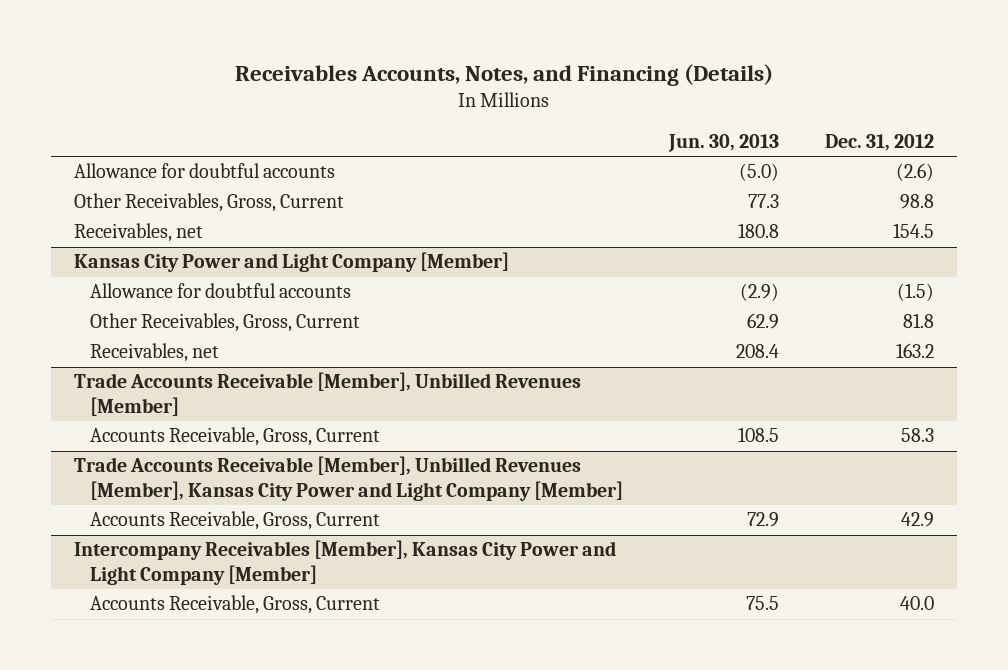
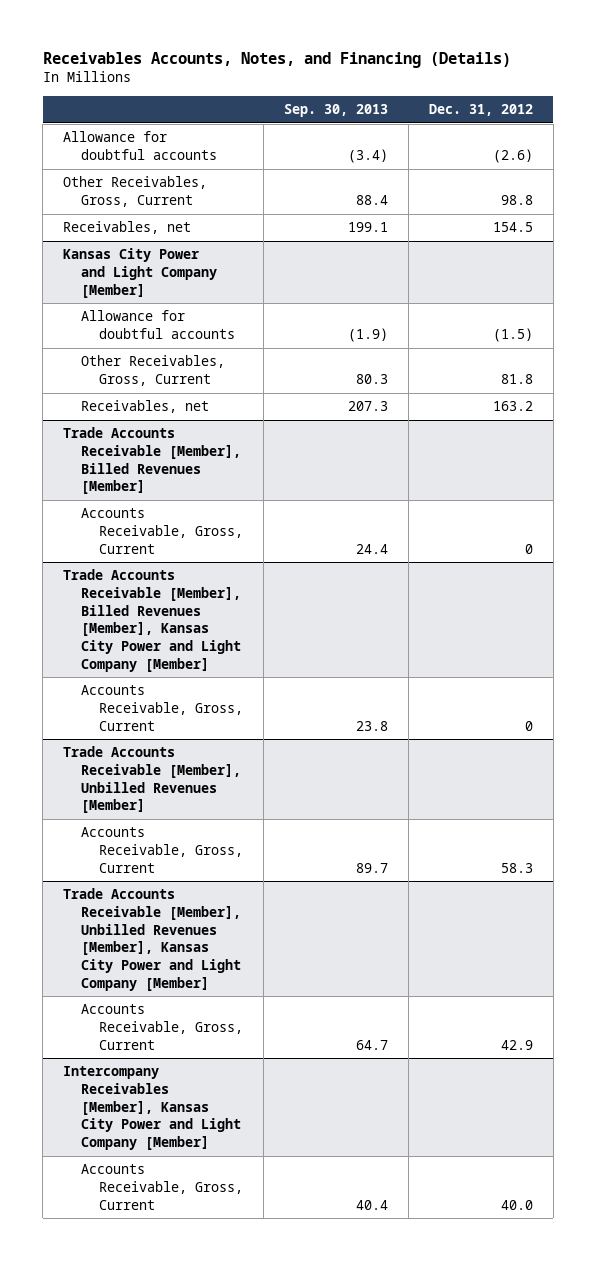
- | Jun. 30, 2013 | Dec. 31, 2012
+ | Sep. 30, 2013 | Dec. 31, 2012
+ Trade Accounts Receivable [Member], Billed Revenues [Member]
+ Accounts Receivable, Gross, Current | 24.4 | 0
+ Trade Accounts Receivable [Member], Billed Revenues [Member], Kansas City Power and Light Company [Member]
+ Accounts Receivable, Gross, Current | 23.8 | 0

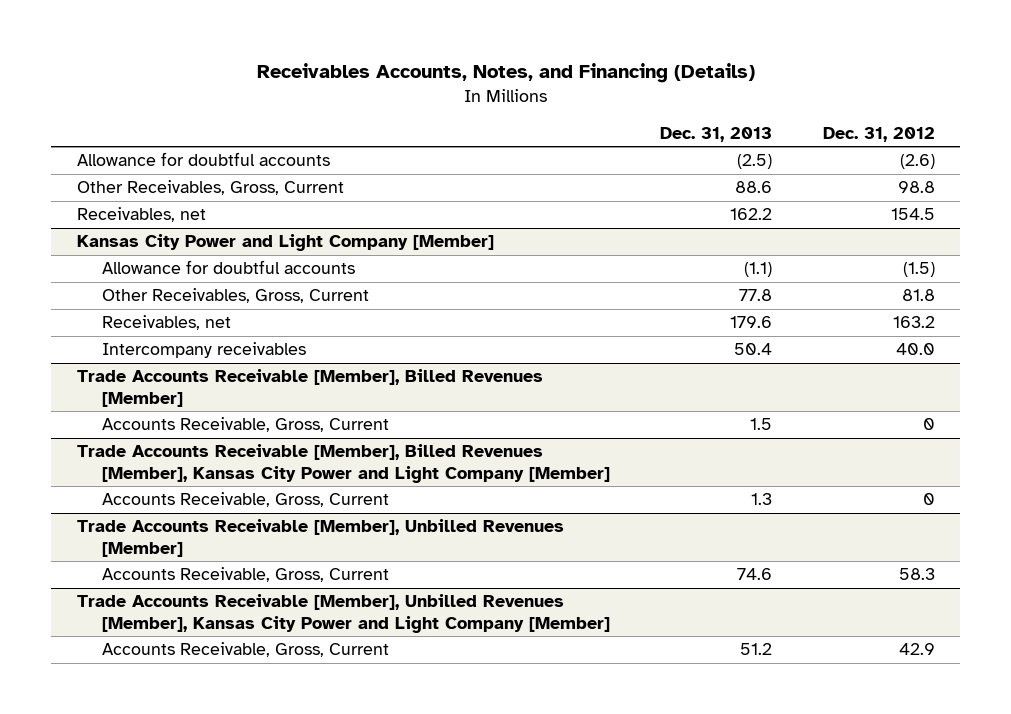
- | Sep. 30, 2013 | Dec. 31, 2012
+ | Dec. 31, 2013 | Dec. 31, 2012
@ Kansas City Power and Light Company [Member]
+ Intercompany receivables | 50.4 | 40.0
- Intercompany Receivables [Member], Kansas City Power and Light Company [Member]
- Accounts Receivable, Gross, Current | 40.4 | 40.0

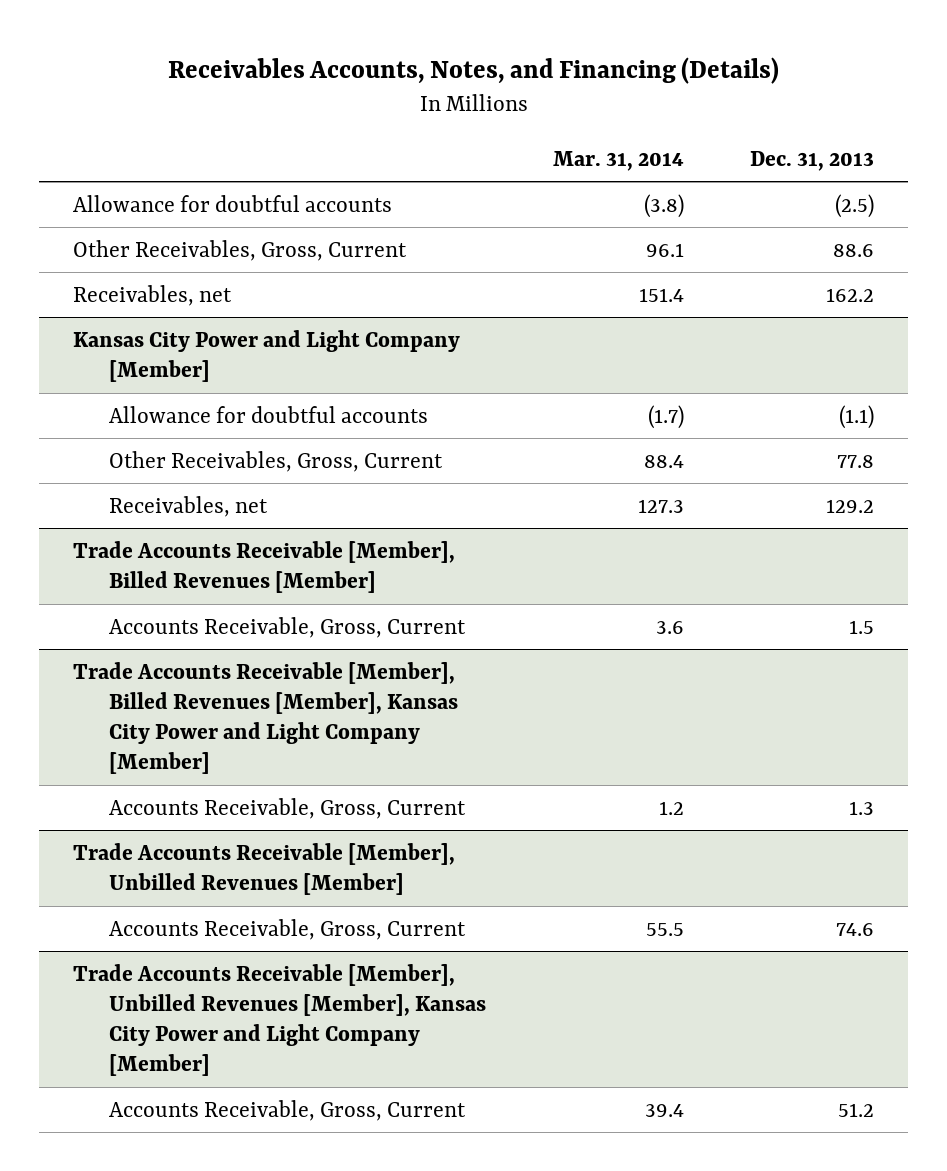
- | Dec. 31, 2013 | Dec. 31, 2012
+ | Mar. 31, 2014 | Dec. 31, 2013
@ Kansas City Power and Light Company [Member]
- Receivables, net | 179.6 | 163.2
- Intercompany receivables | 50.4 | 40.0
+ Receivables, net | 127.3 | 129.2

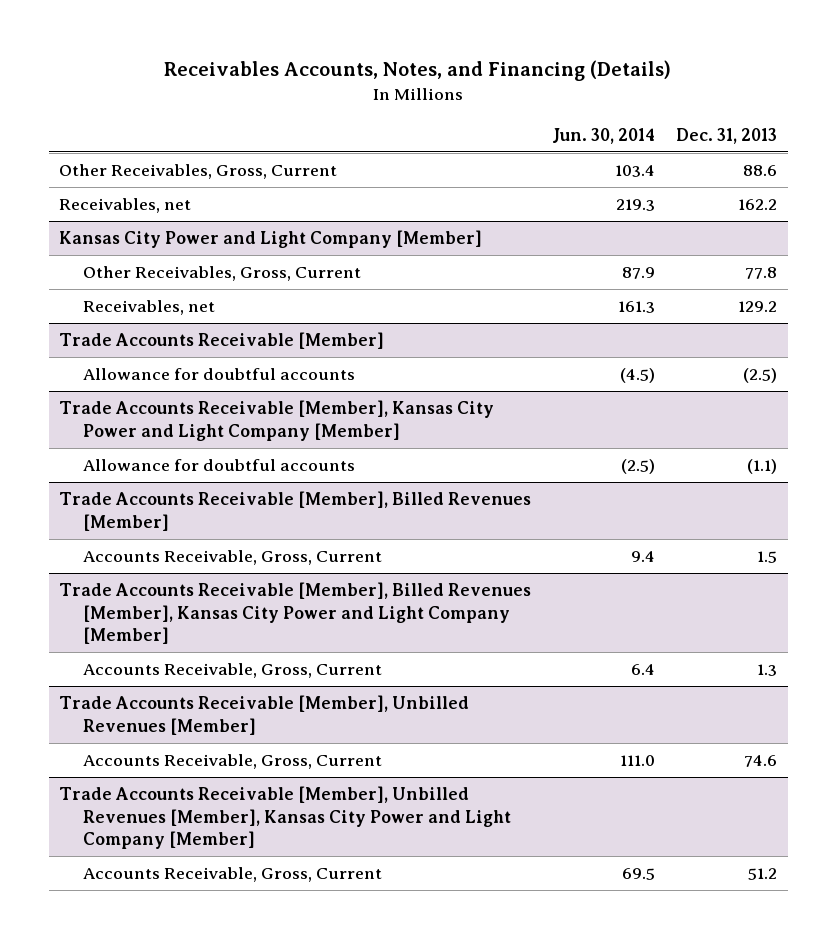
- | Mar. 31, 2014 | Dec. 31, 2013
+ | Jun. 30, 2014 | Dec. 31, 2013
- Allowance for doubtful accounts | (3.8) | (2.5)
@ Kansas City Power and Light Company [Member]
- Allowance for doubtful accounts | (1.7) | (1.1)
+ Trade Accounts Receivable [Member]
+ Allowance for doubtful accounts | (4.5) | (2.5)
+ Trade Accounts Receivable [Member], Kansas City Power and Light Company [Member]
+ Allowance for doubtful accounts | (2.5) | (1.1)

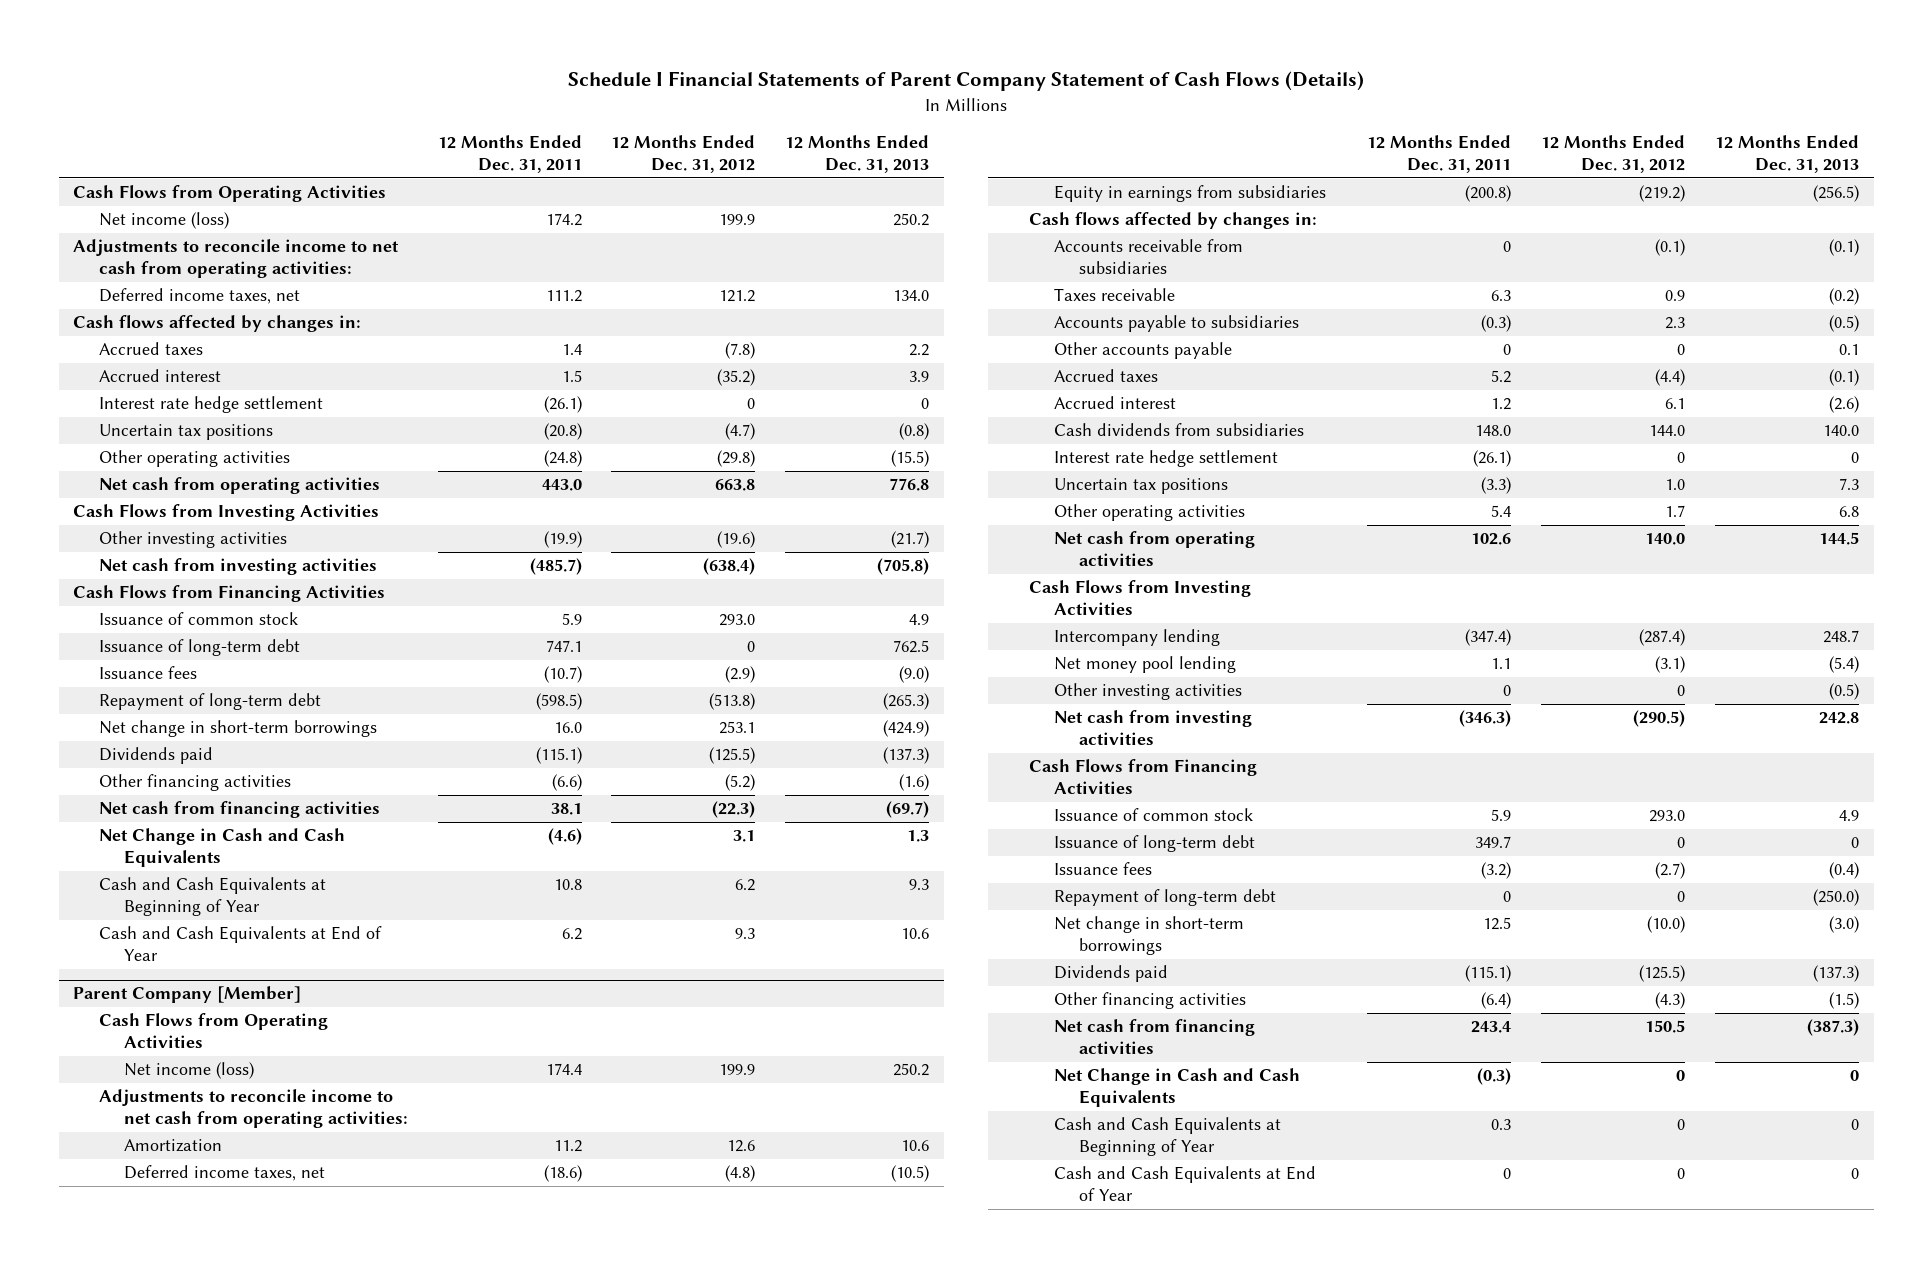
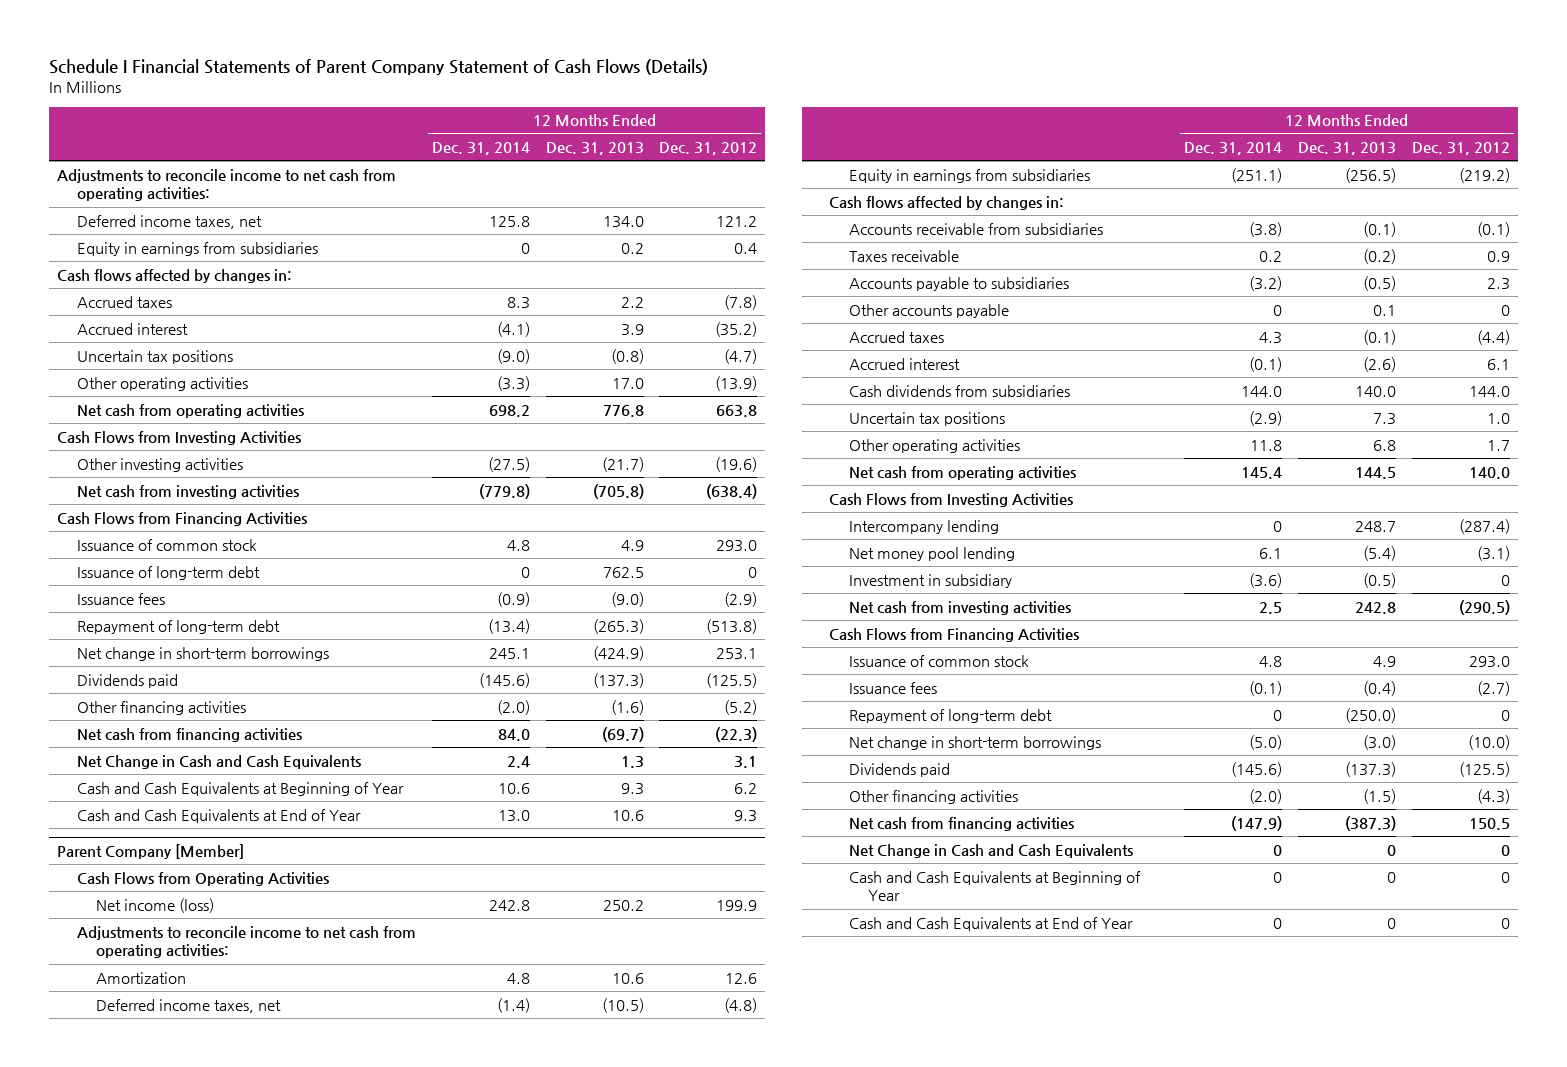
- | 12 Months Ended Dec. 31, 2011 | 12 Months Ended Dec. 31, 2012 | 12 Months Ended Dec. 31, 2013
+ | 12 Months Ended Dec. 31, 2014 | 12 Months Ended Dec. 31, 2013 | 12 Months Ended Dec. 31, 2012
- Cash Flows from Operating Activities
- Net income (loss) | 174.2 | 199.9 | 250.2
+ Equity in earnings from subsidiaries | 0 | 0.2 | 0.4
- Interest rate hedge settlement | (26.1) | 0 | 0
- Other operating activities | (24.8) | (29.8) | (15.5)
+ Other operating activities | (3.3) | 17.0 | (13.9)
@ Parent Company [Member]
- Interest rate hedge settlement | (26.1) | 0 | 0
- Other investing activities | 0 | 0 | (0.5)
+ Investment in subsidiary | (3.6) | (0.5) | 0
- Issuance of long-term debt | 349.7 | 0 | 0

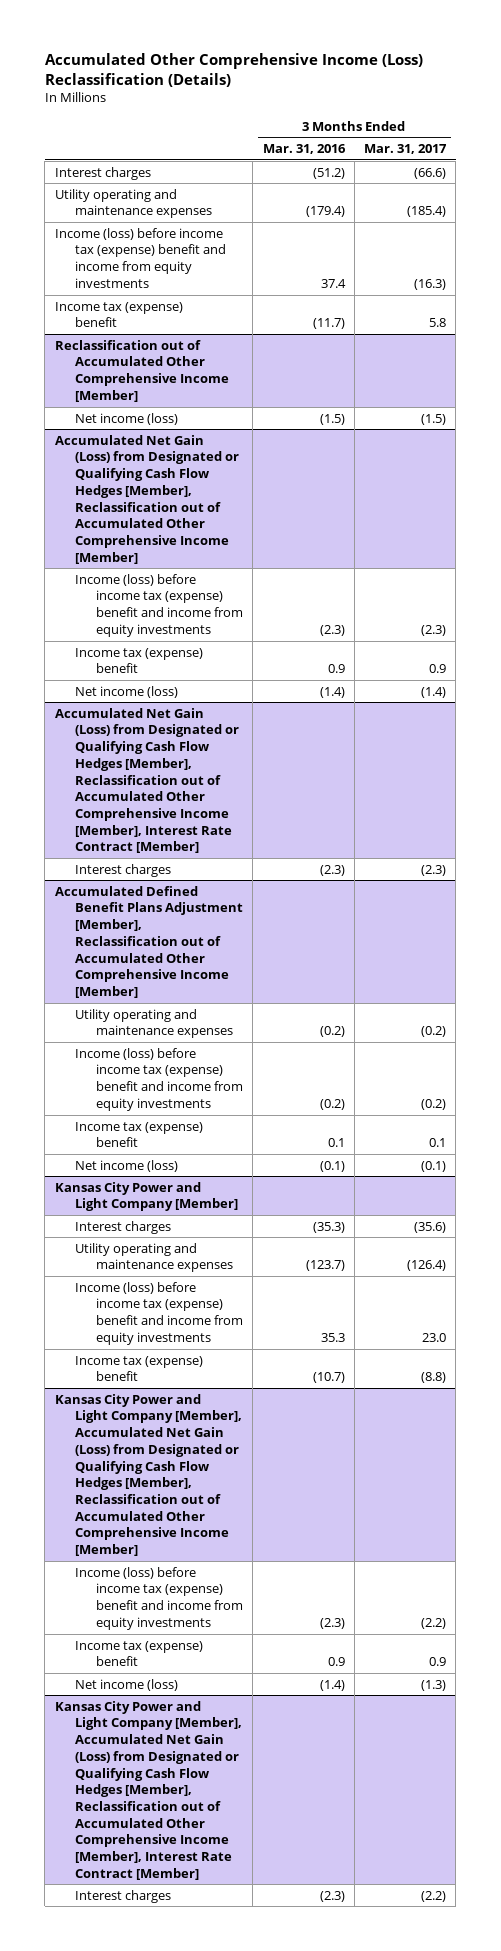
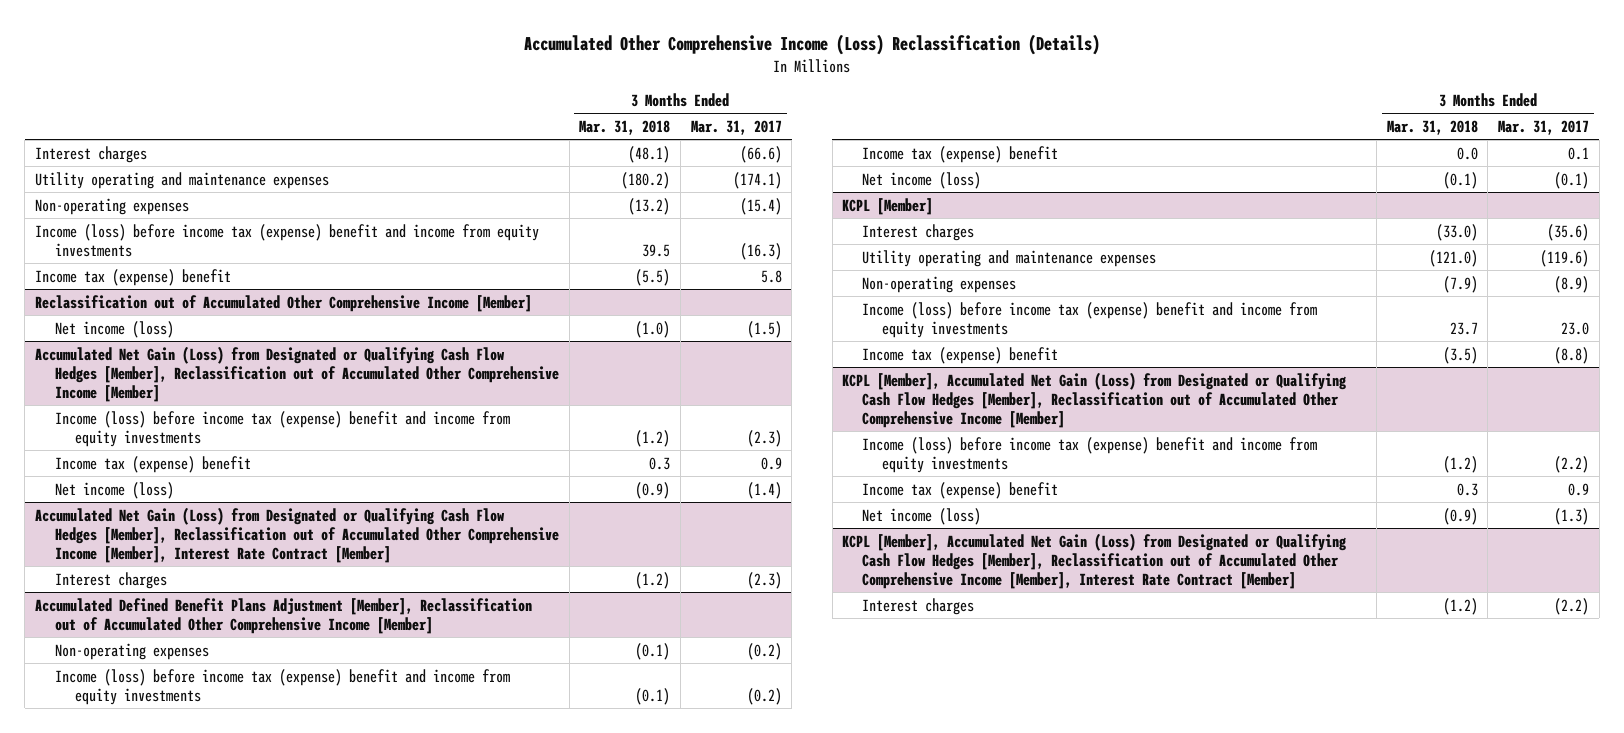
- | 3 Months Ended Mar. 31, 2016 | 3 Months Ended Mar. 31, 2017
+ | 3 Months Ended Mar. 31, 2018 | 3 Months Ended Mar. 31, 2017
- Utility operating and maintenance expenses | (179.4) | (185.4)
+ Utility operating and maintenance expenses | (180.2) | (174.1)
+ Non-operating expenses | (13.2) | (15.4)
@ Accumulated Defined Benefit Plans Adjustment [Member], Reclassification out of Accumulated Other Comprehensive Income [Member]
- Utility operating and maintenance expenses | (0.2) | (0.2)
+ Non-operating expenses | (0.1) | (0.2)
- Kansas City Power and Light Company [Member]
+ KCPL [Member]
- Utility operating and maintenance expenses | (123.7) | (126.4)
+ Utility operating and maintenance expenses | (121.0) | (119.6)
+ Non-operating expenses | (7.9) | (8.9)
- Kansas City Power and Light Company [Member], Accumulated Net Gain (Loss) from Designated or Qualifying Cash Flow Hedges [Member], Reclassification out of Accumulated Other Comprehensive Income [Member]
+ KCPL [Member], Accumulated Net Gain (Loss) from Designated or Qualifying Cash Flow Hedges [Member], Reclassification out of Accumulated Other Comprehensive Income [Member]
- Kansas City Power and Light Company [Member], Accumulated Net Gain (Loss) from Designated or Qualifying Cash Flow Hedges [Member], Reclassification out of Accumulated Other Comprehensive Income [Member], Interest Rate Contract [Member]
+ KCPL [Member], Accumulated Net Gain (Loss) from Designated or Qualifying Cash Flow Hedges [Member], Reclassification out of Accumulated Other Comprehensive Income [Member], Interest Rate Contract [Member]

